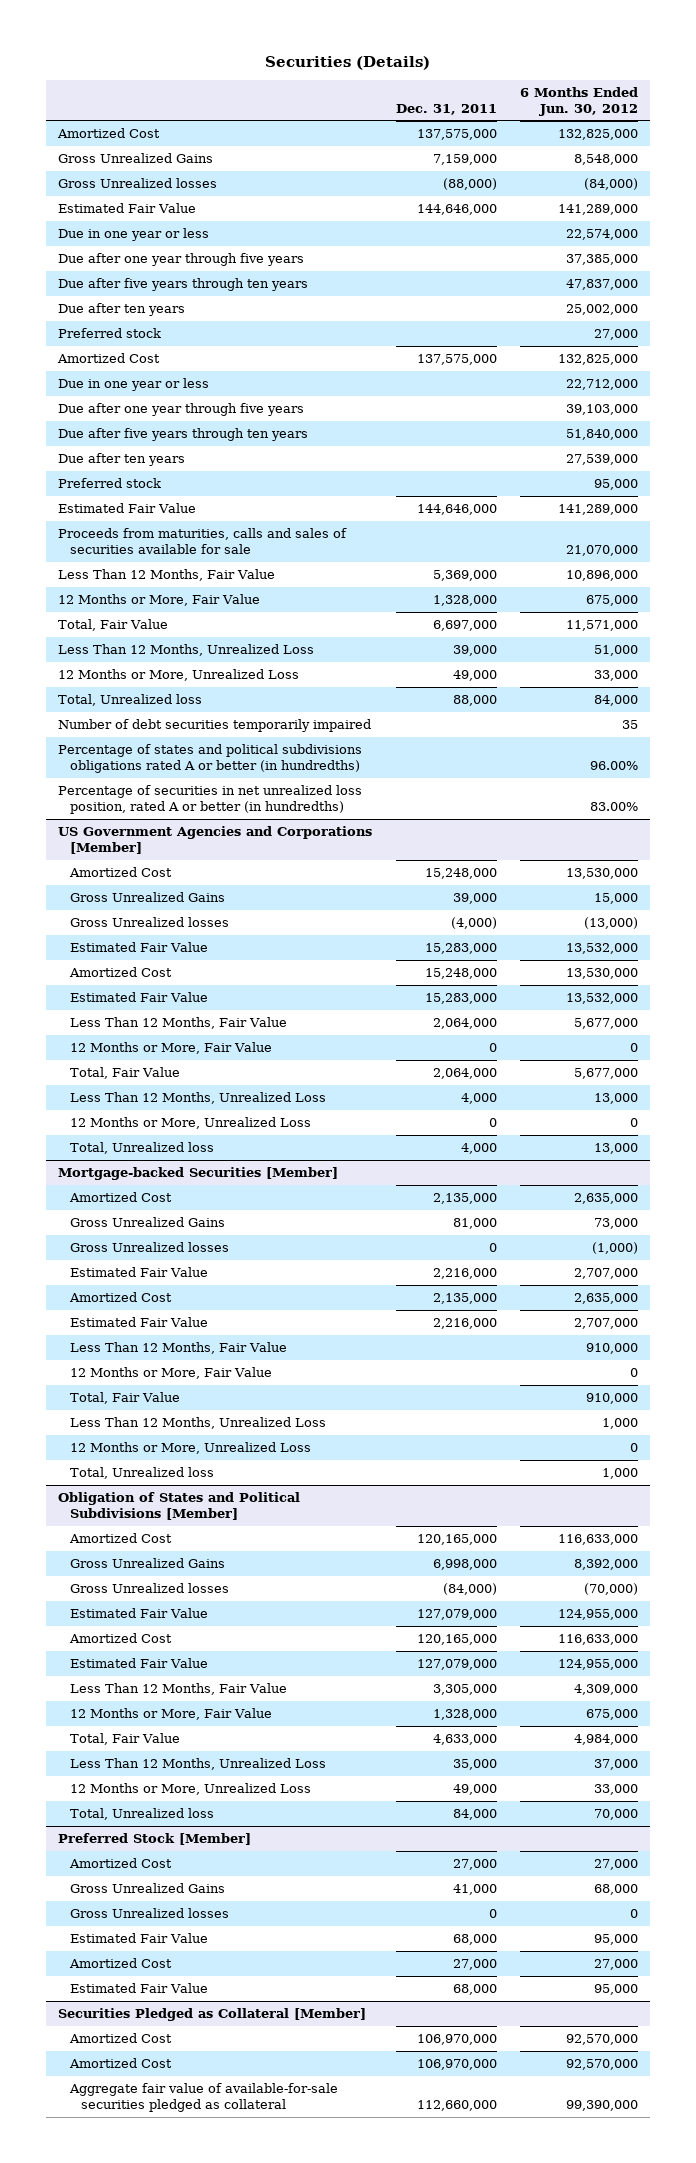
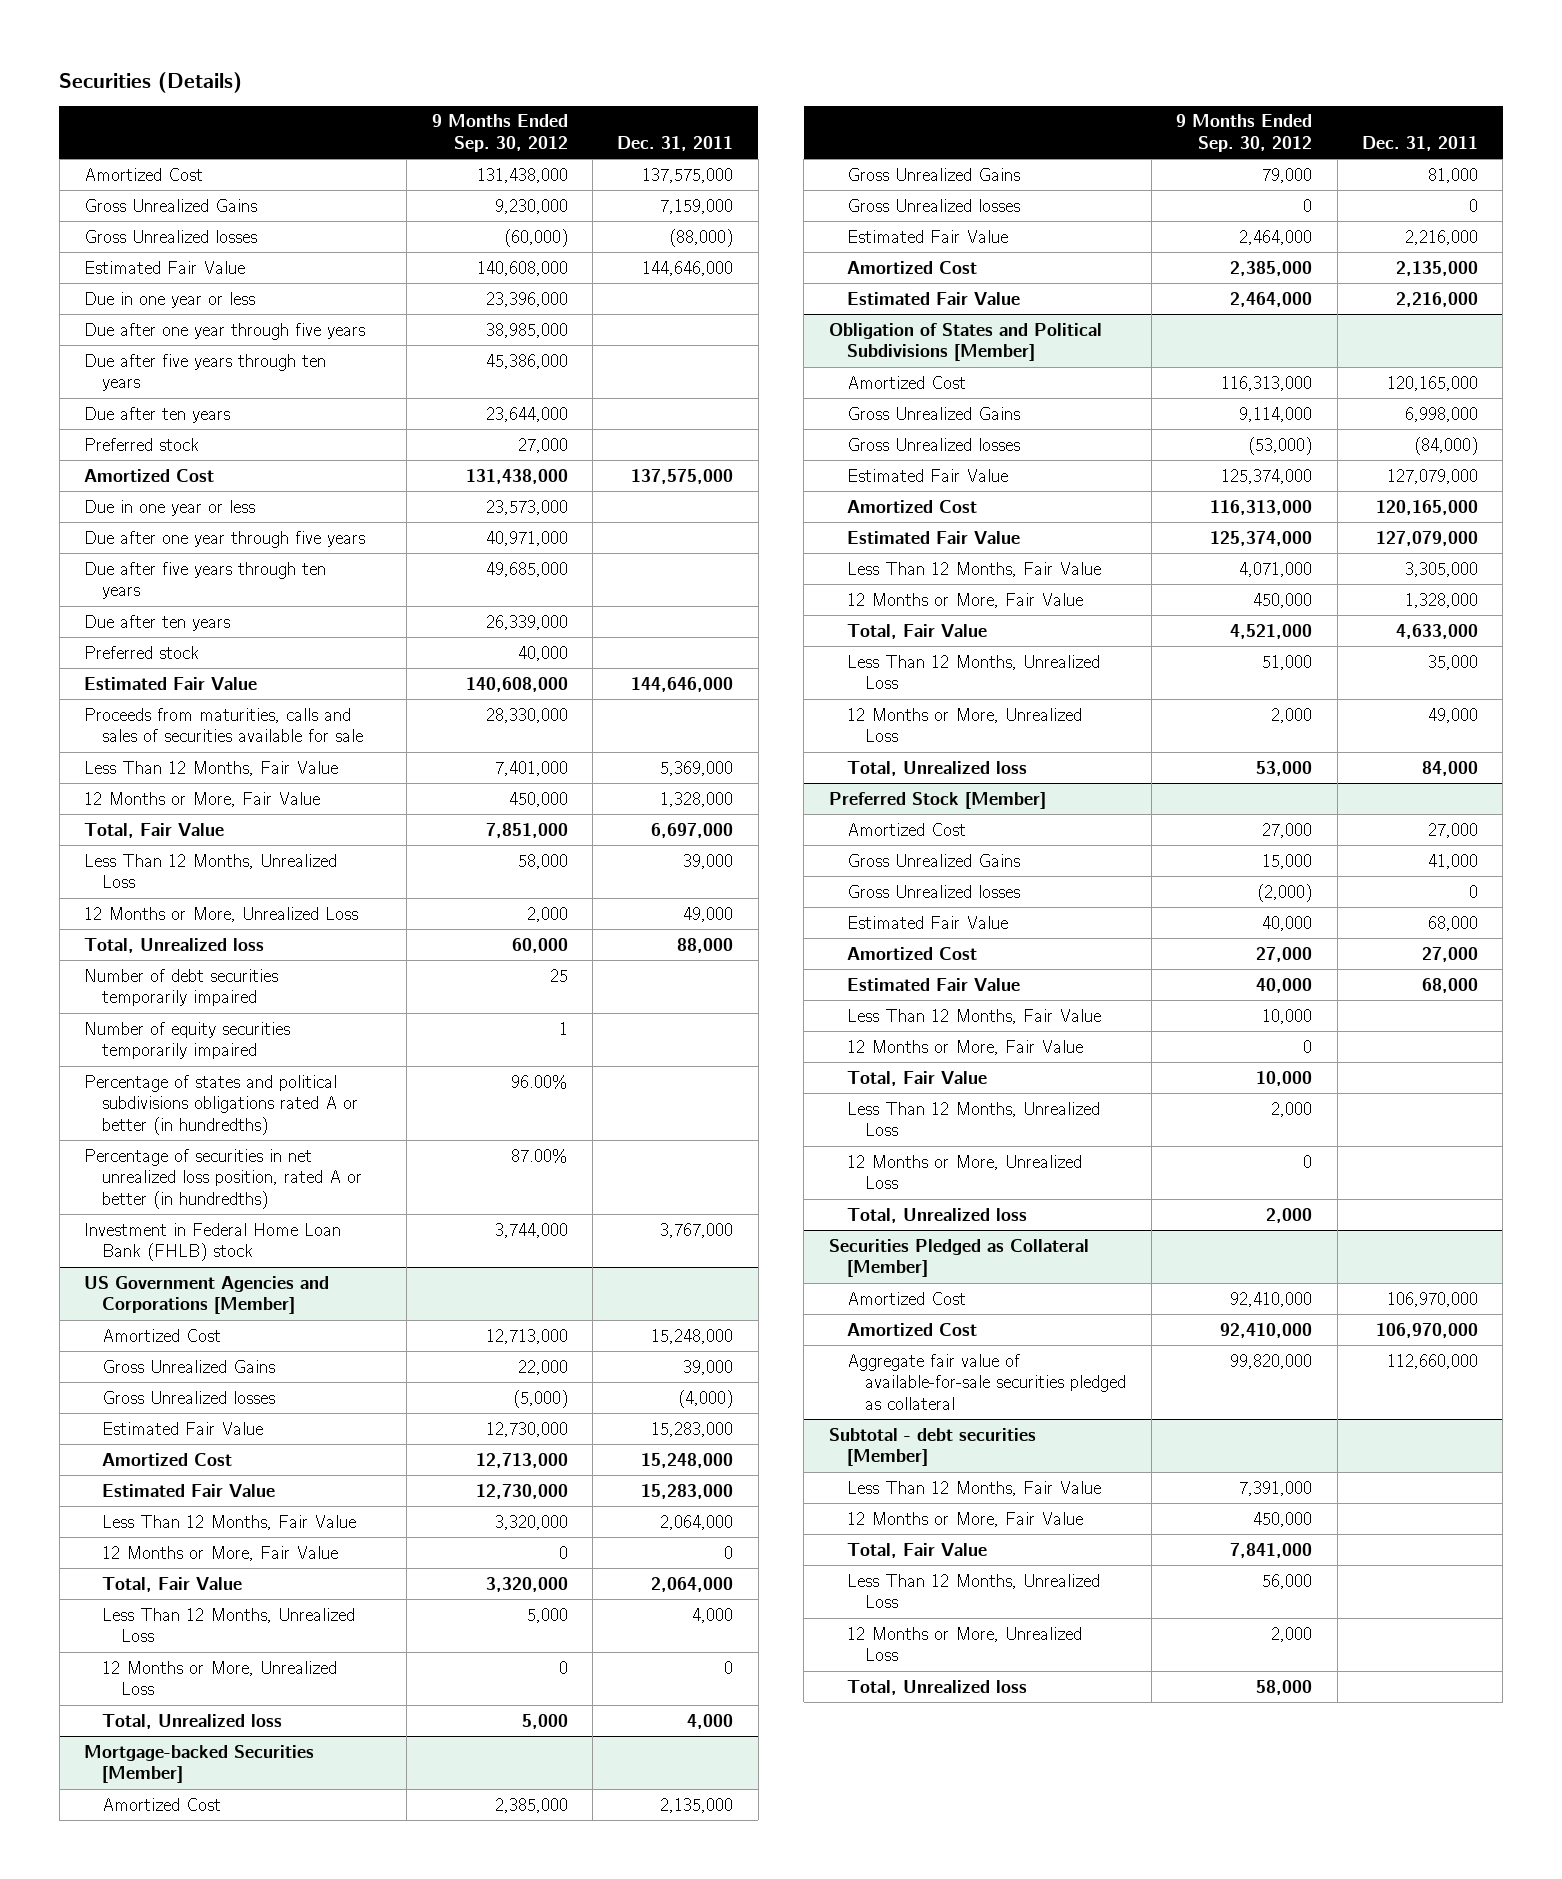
- | Dec. 31, 2011 | 6 Months Ended Jun. 30, 2012
+ | 9 Months Ended Sep. 30, 2012 | Dec. 31, 2011
+ Number of equity securities temporarily impaired | 1 |
+ Investment in Federal Home Loan Bank (FHLB) stock | 3,744,000 | 3,767,000
@ Mortgage-backed Securities [Member]
- Less Than 12 Months, Fair Value | | 910,000
- 12 Months or More, Fair Value | | 0
- Total, Fair Value | | 910,000
- Less Than 12 Months, Unrealized Loss | | 1,000
- 12 Months or More, Unrealized Loss | | 0
- Total, Unrealized loss | | 1,000
@ Preferred Stock [Member]
+ Less Than 12 Months, Fair Value | 10,000 |
+ 12 Months or More, Fair Value | 0 |
+ Total, Fair Value | 10,000 |
+ Less Than 12 Months, Unrealized Loss | 2,000 |
+ 12 Months or More, Unrealized Loss | 0 |
+ Total, Unrealized loss | 2,000 |
+ Subtotal - debt securities [Member]
+ Less Than 12 Months, Fair Value | 7,391,000 |
+ 12 Months or More, Fair Value | 450,000 |
+ Total, Fair Value | 7,841,000 |
+ Less Than 12 Months, Unrealized Loss | 56,000 |
+ 12 Months or More, Unrealized Loss | 2,000 |
+ Total, Unrealized loss | 58,000 |

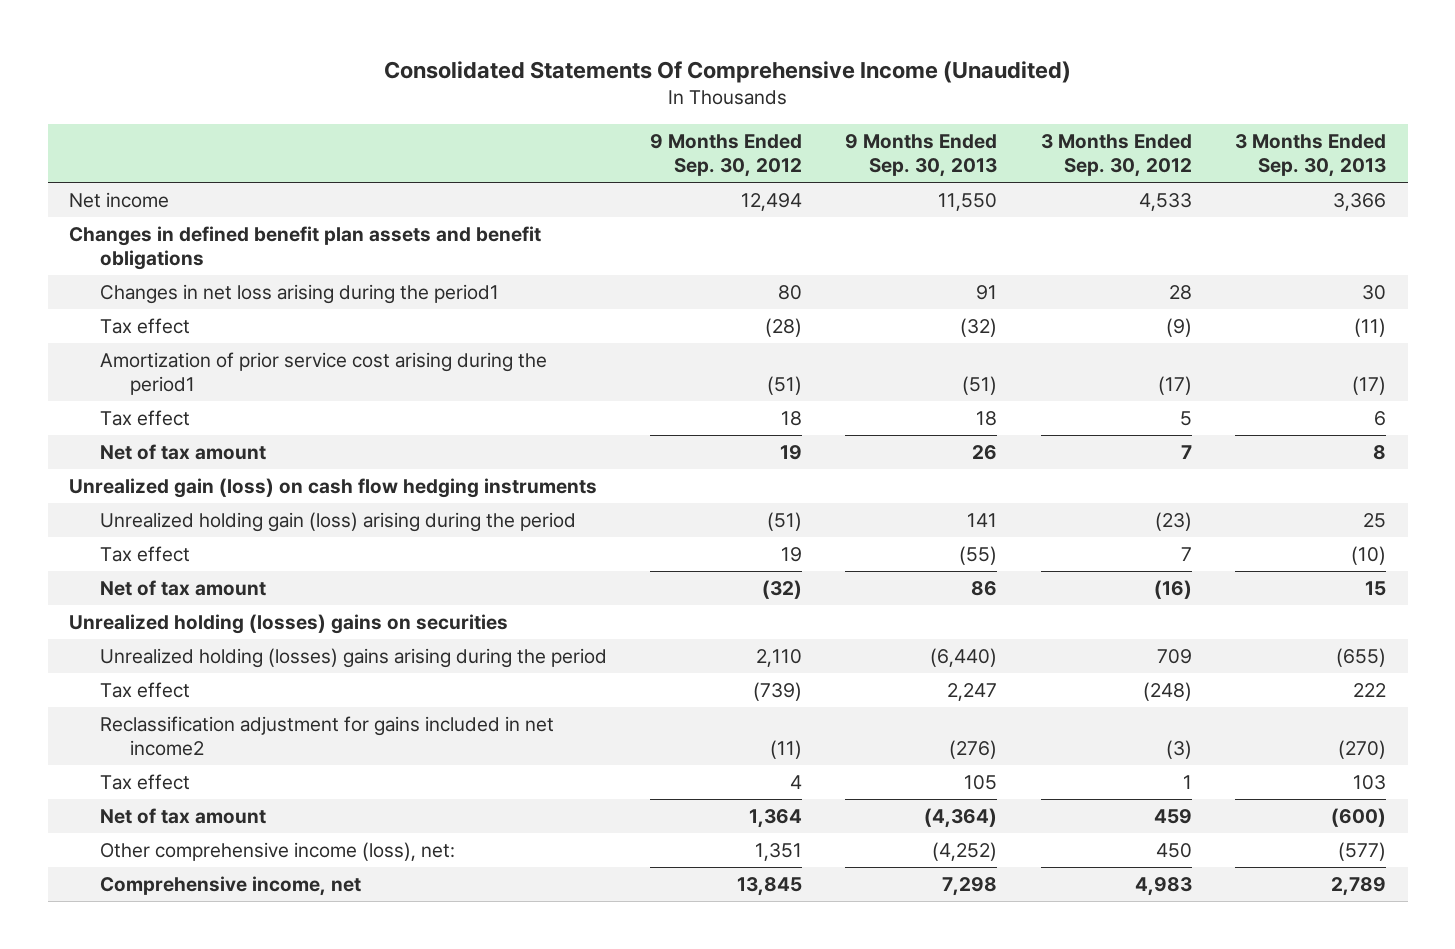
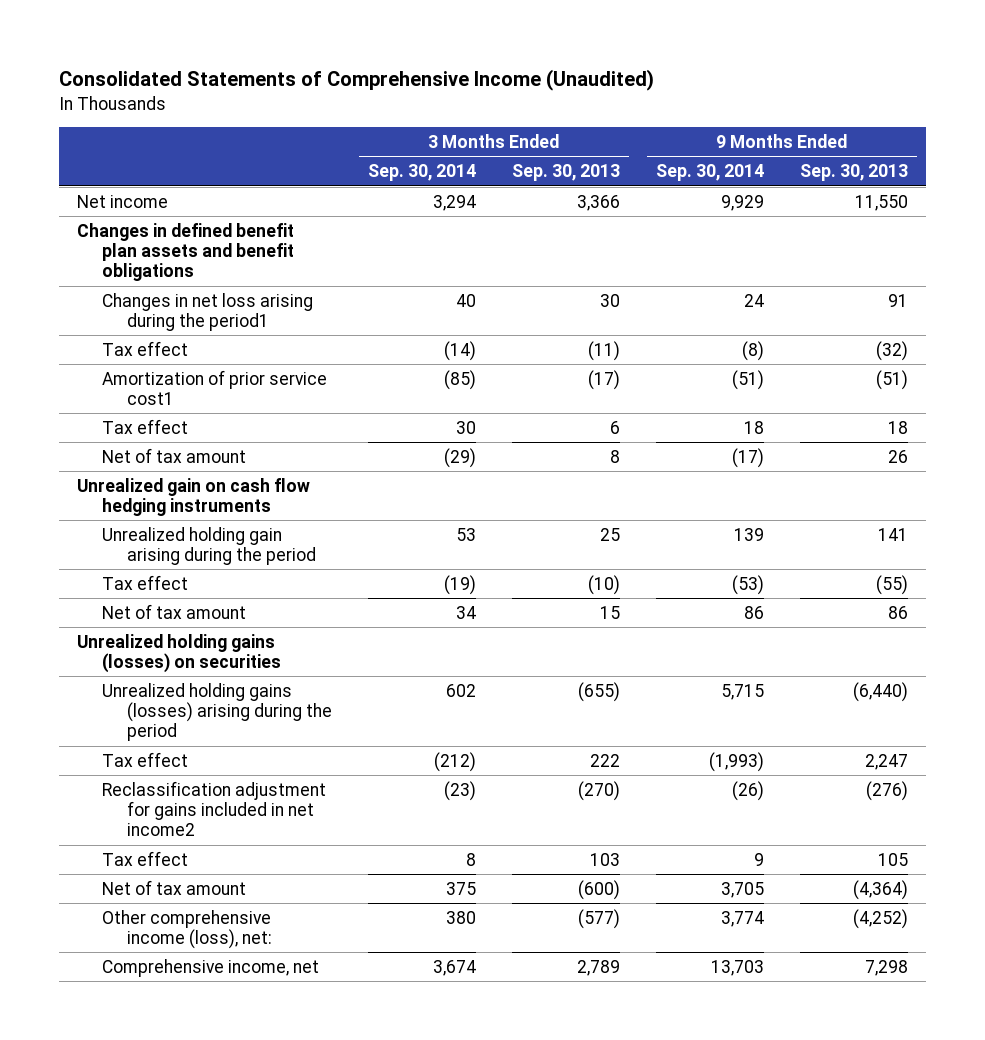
- Consolidated Statements Of Comprehensive Income (Unaudited)
+ Consolidated Statements of Comprehensive Income (Unaudited)
- | 9 Months Ended Sep. 30, 2012 | 9 Months Ended Sep. 30, 2013 | 3 Months Ended Sep. 30, 2012 | 3 Months Ended Sep. 30, 2013
+ | 3 Months Ended Sep. 30, 2014 | 3 Months Ended Sep. 30, 2013 | 9 Months Ended Sep. 30, 2014 | 9 Months Ended Sep. 30, 2013
- Amortization of prior service cost arising during the period1 | (51) | (51) | (17) | (17)
+ Amortization of prior service cost1 | (85) | (17) | (51) | (51)
- Unrealized gain (loss) on cash flow hedging instruments
- Unrealized holding gain (loss) arising during the period | (51) | 141 | (23) | 25
+ Unrealized gain on cash flow hedging instruments
+ Unrealized holding gain arising during the period | 53 | 25 | 139 | 141
- Unrealized holding (losses) gains on securities
- Unrealized holding (losses) gains arising during the period | 2,110 | (6,440) | 709 | (655)
+ Unrealized holding gains (losses) on securities
+ Unrealized holding gains (losses) arising during the period | 602 | (655) | 5,715 | (6,440)

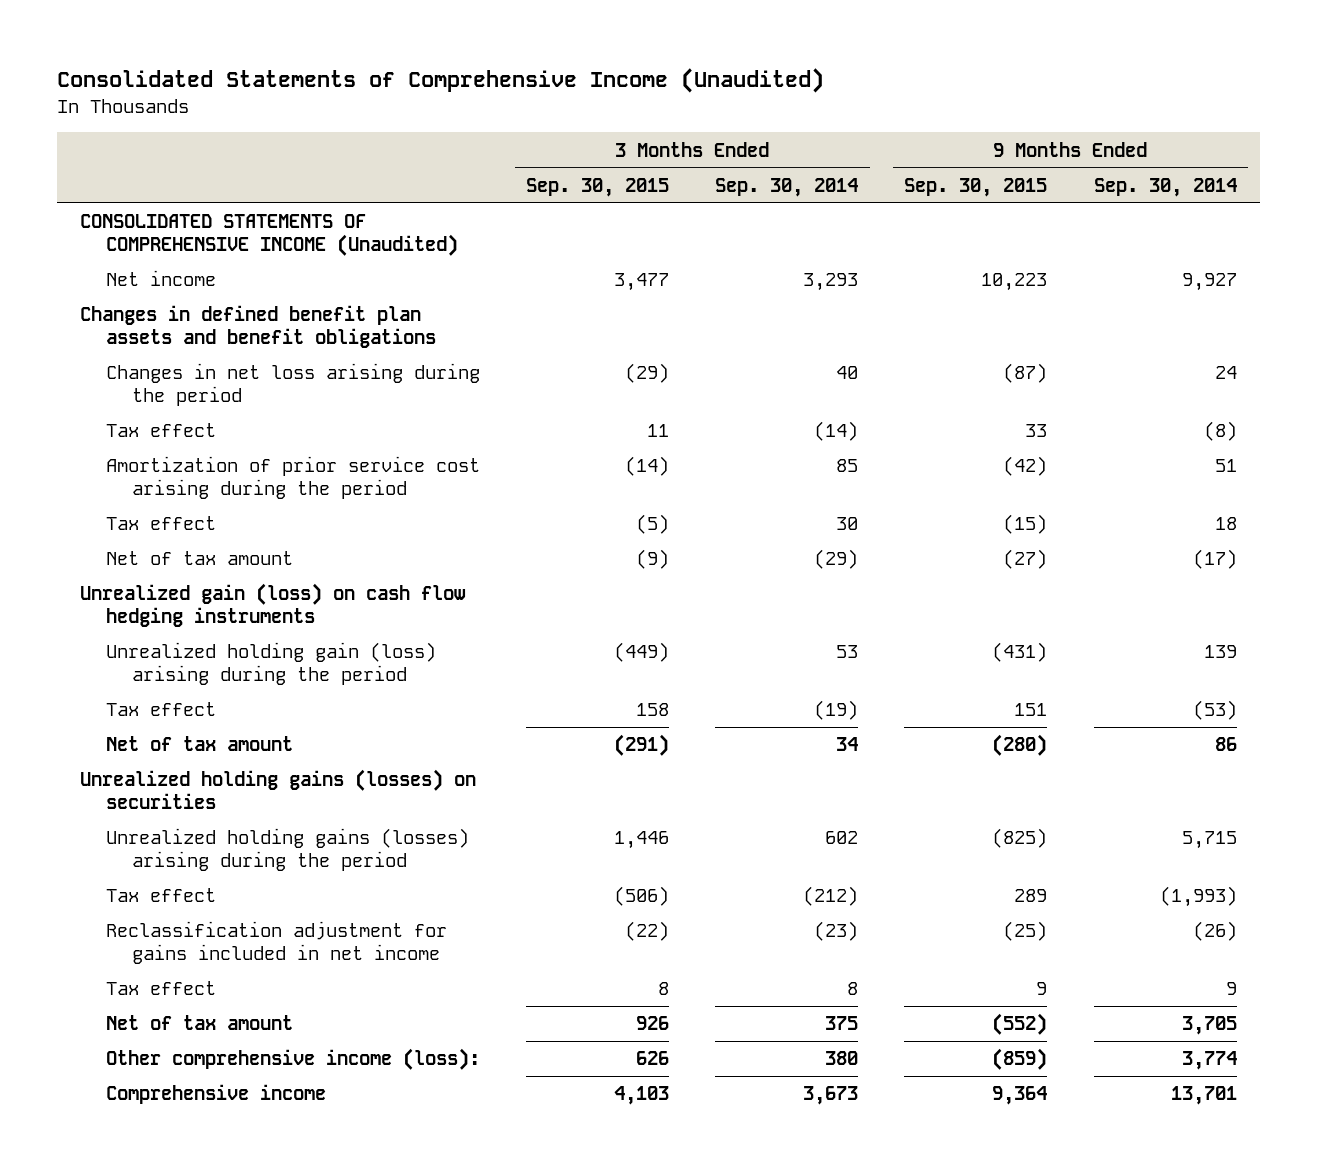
- | 3 Months Ended Sep. 30, 2014 | 3 Months Ended Sep. 30, 2013 | 9 Months Ended Sep. 30, 2014 | 9 Months Ended Sep. 30, 2013
+ | 3 Months Ended Sep. 30, 2015 | 3 Months Ended Sep. 30, 2014 | 9 Months Ended Sep. 30, 2015 | 9 Months Ended Sep. 30, 2014
- Net income | 3,294 | 3,366 | 9,929 | 11,550
+ CONSOLIDATED STATEMENTS OF COMPREHENSIVE INCOME (Unaudited)
+ Net income | 3,477 | 3,293 | 10,223 | 9,927
- Changes in net loss arising during the period1 | 40 | 30 | 24 | 91
+ Changes in net loss arising during the period | (29) | 40 | (87) | 24
- Amortization of prior service cost1 | (85) | (17) | (51) | (51)
+ Amortization of prior service cost arising during the period | (14) | 85 | (42) | 51
- Unrealized gain on cash flow hedging instruments
- Unrealized holding gain arising during the period | 53 | 25 | 139 | 141
+ Unrealized gain (loss) on cash flow hedging instruments
+ Unrealized holding gain (loss) arising during the period | (449) | 53 | (431) | 139
- Reclassification adjustment for gains included in net income2 | (23) | (270) | (26) | (276)
+ Reclassification adjustment for gains included in net income | (22) | (23) | (25) | (26)
- Other comprehensive income (loss), net: | 380 | (577) | 3,774 | (4,252)
- Comprehensive income, net | 3,674 | 2,789 | 13,703 | 7,298
+ Other comprehensive income (loss): | 626 | 380 | (859) | 3,774
+ Comprehensive income | 4,103 | 3,673 | 9,364 | 13,701

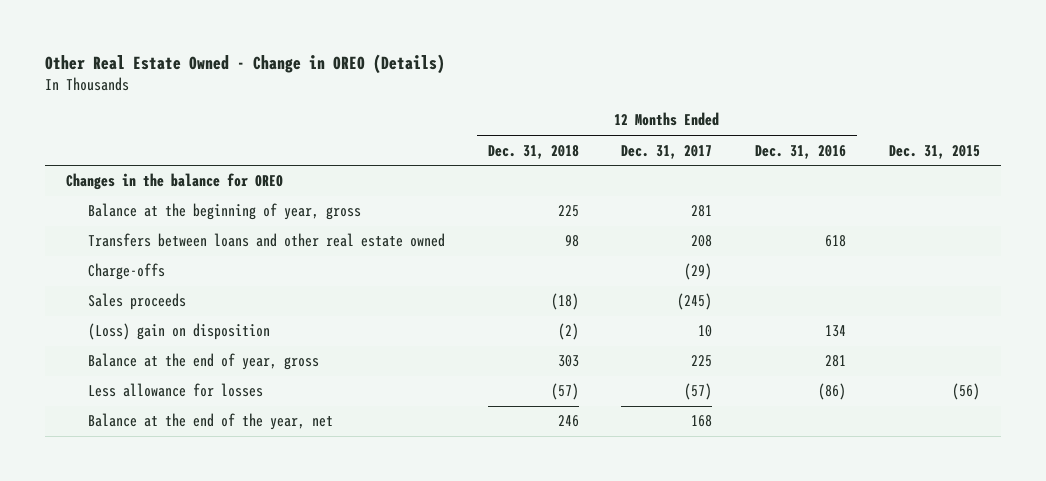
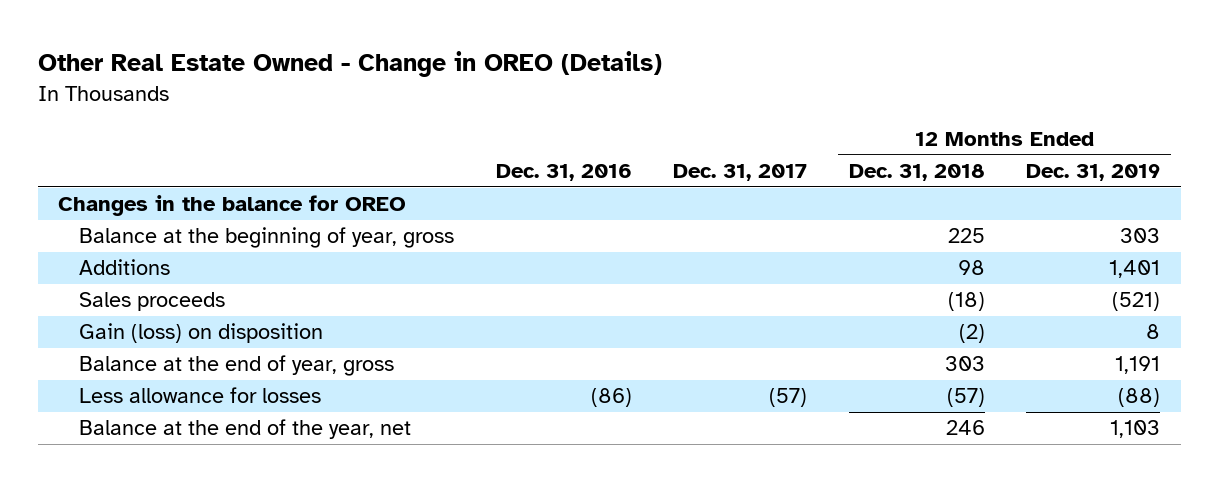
- | 12 Months Ended Dec. 31, 2018 | 12 Months Ended Dec. 31, 2017 | 12 Months Ended Dec. 31, 2016 | Dec. 31, 2015
+ | Dec. 31, 2016 | Dec. 31, 2017 | 12 Months Ended Dec. 31, 2018 | 12 Months Ended Dec. 31, 2019
- Transfers between loans and other real estate owned | 98 | 208 | 618 |
- Charge-offs | | (29) | |
+ Additions | | | 98 | 1,401
- (Loss) gain on disposition | (2) | 10 | 134 |
+ Gain (loss) on disposition | | | (2) | 8

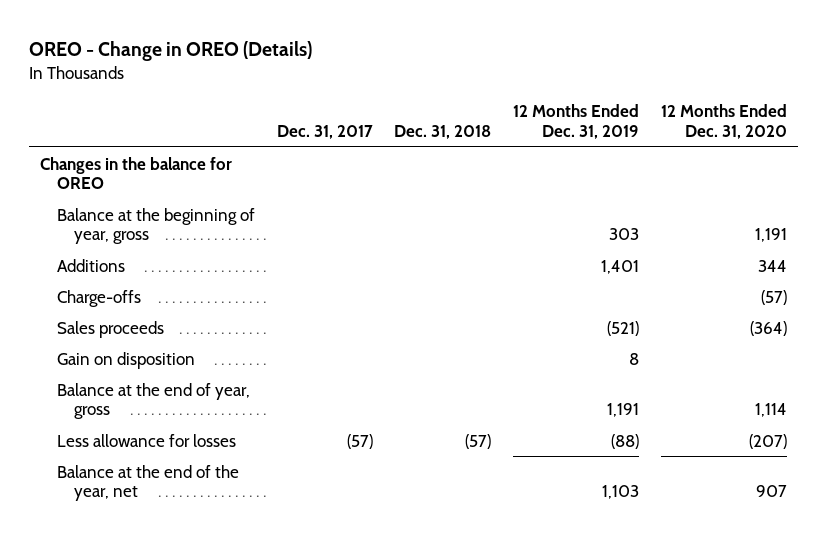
- Other Real Estate Owned - Change in OREO (Details)
+ OREO - Change in OREO (Details)
- | Dec. 31, 2016 | Dec. 31, 2017 | 12 Months Ended Dec. 31, 2018 | 12 Months Ended Dec. 31, 2019
+ | Dec. 31, 2017 | Dec. 31, 2018 | 12 Months Ended Dec. 31, 2019 | 12 Months Ended Dec. 31, 2020
+ Charge-offs | | | | (57)
- Gain (loss) on disposition | | | (2) | 8
+ Gain on disposition | | | 8 |

